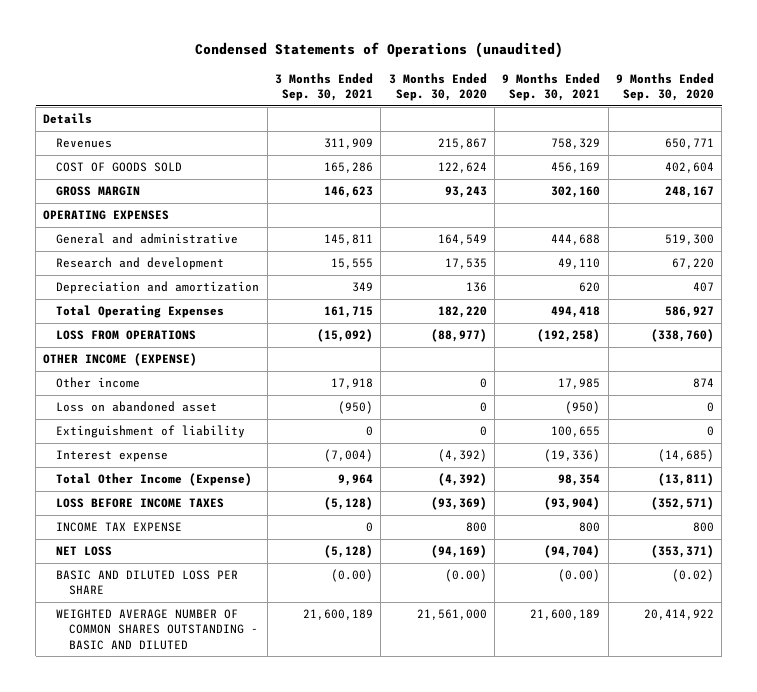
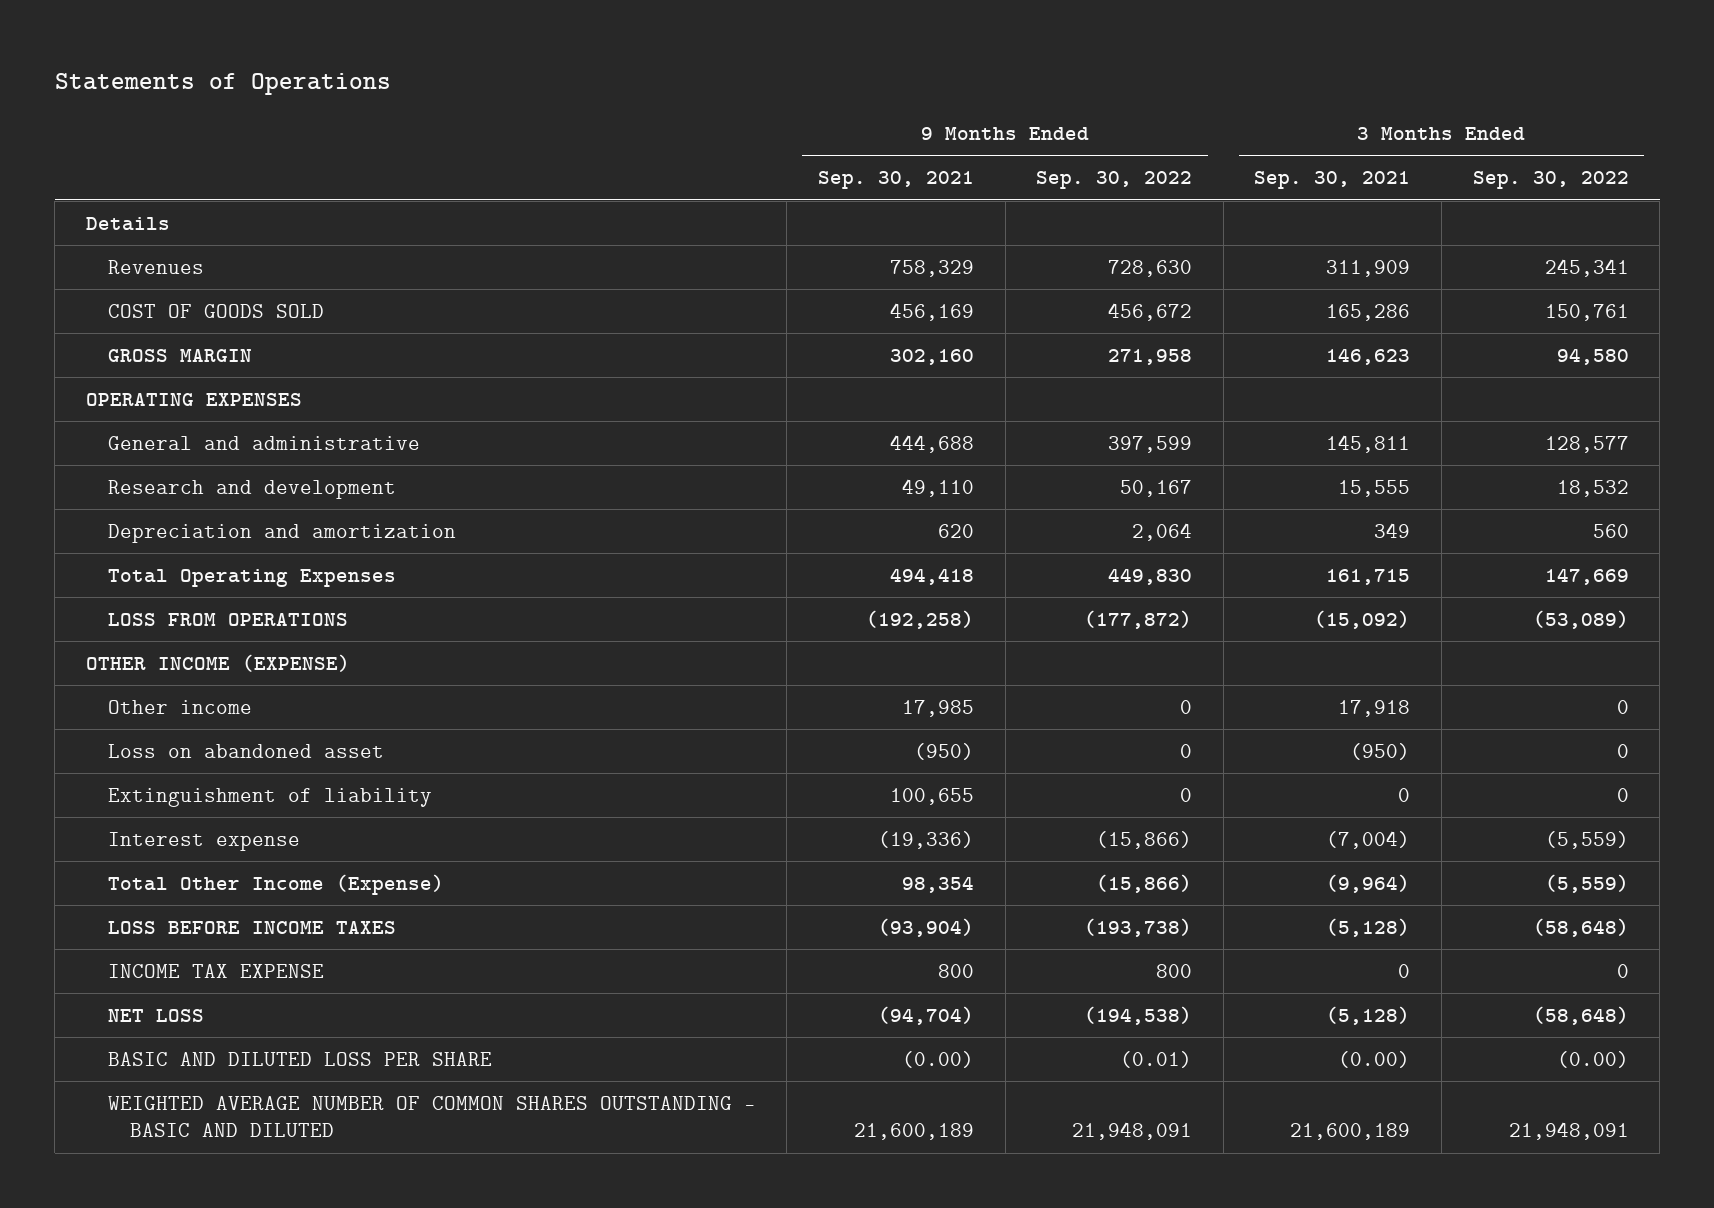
- Condensed Statements of Operations (unaudited)
+ Statements of Operations
- | 3 Months Ended Sep. 30, 2021 | 3 Months Ended Sep. 30, 2020 | 9 Months Ended Sep. 30, 2021 | 9 Months Ended Sep. 30, 2020
+ | 9 Months Ended Sep. 30, 2021 | 9 Months Ended Sep. 30, 2022 | 3 Months Ended Sep. 30, 2021 | 3 Months Ended Sep. 30, 2022
- Total Other Income (Expense) | 9,964 | (4,392) | 98,354 | (13,811)
+ Total Other Income (Expense) | 98,354 | (15,866) | (9,964) | (5,559)

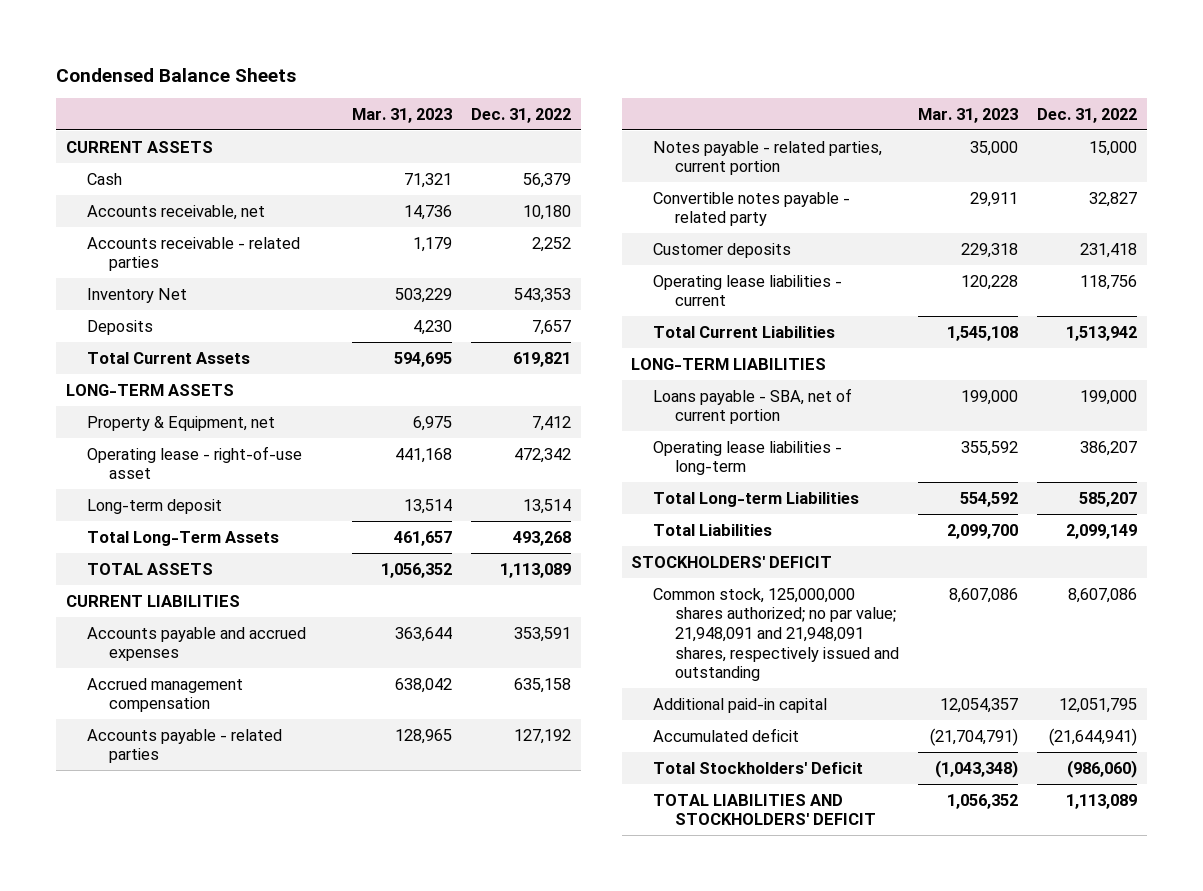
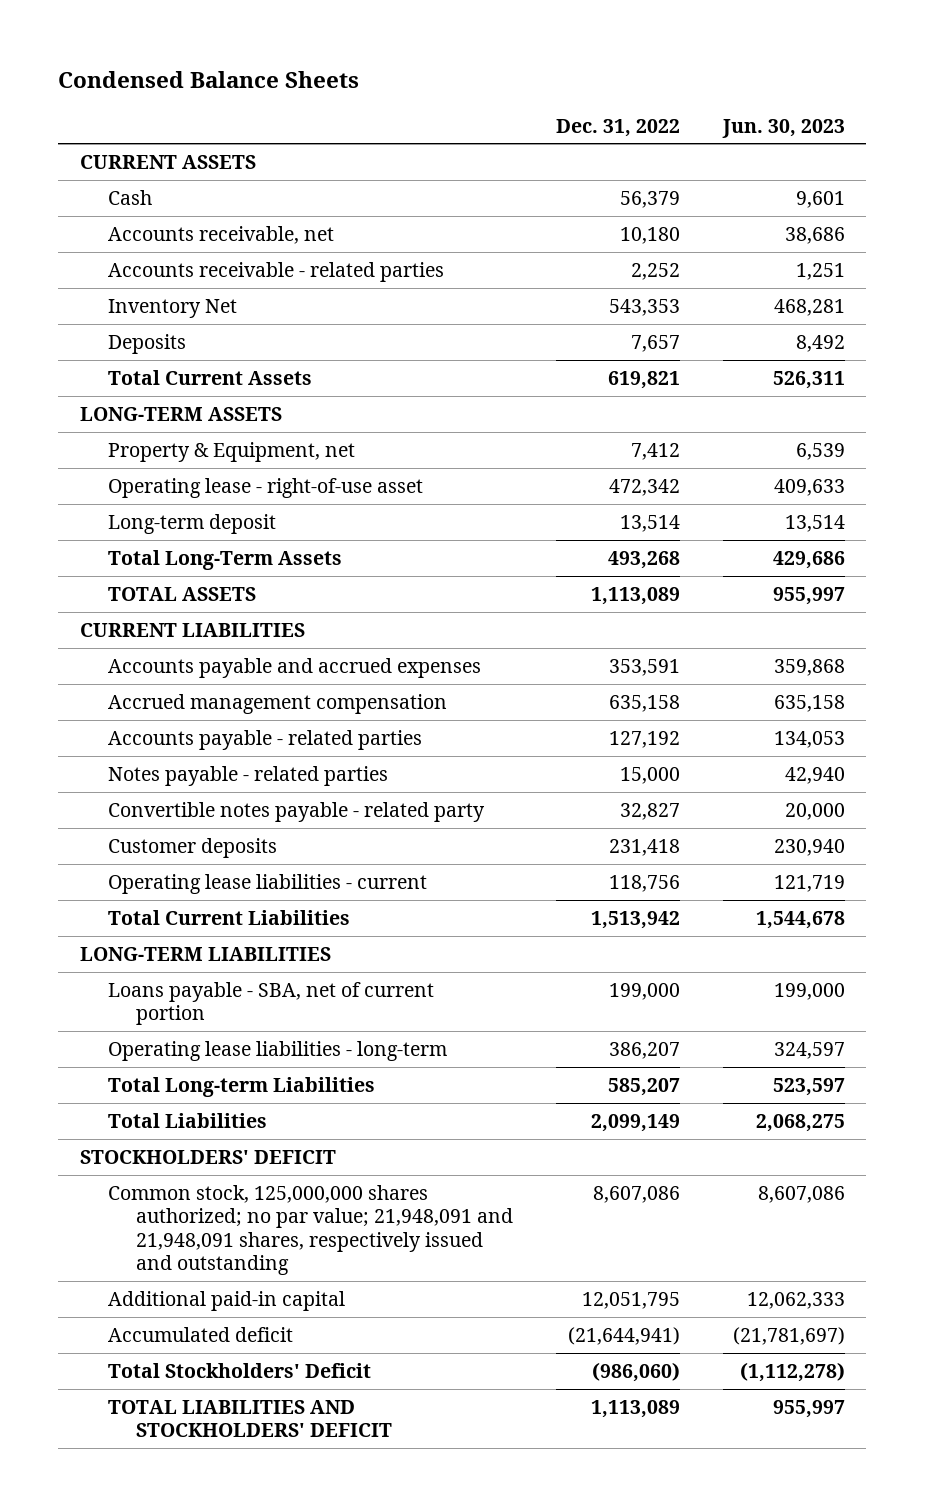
- | Mar. 31, 2023 | Dec. 31, 2022
+ | Dec. 31, 2022 | Jun. 30, 2023
- Notes payable - related parties, current portion | 35,000 | 15,000
+ Notes payable - related parties | 15,000 | 42,940

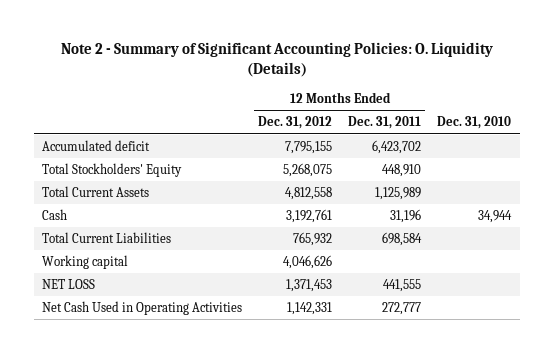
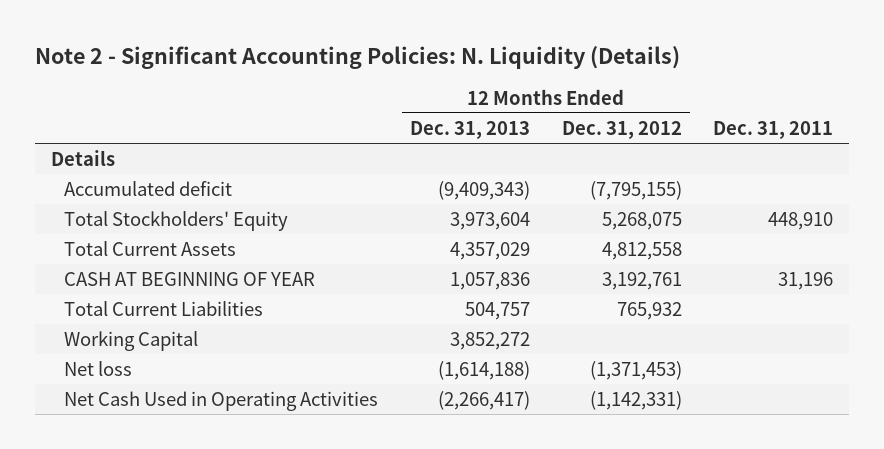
- Note 2 - Summary of Significant Accounting Policies: O. Liquidity (Details)
+ Note 2 - Significant Accounting Policies: N. Liquidity (Details)
- | 12 Months Ended Dec. 31, 2012 | 12 Months Ended Dec. 31, 2011 | Dec. 31, 2010
+ | 12 Months Ended Dec. 31, 2013 | 12 Months Ended Dec. 31, 2012 | Dec. 31, 2011
- Accumulated deficit | 7,795,155 | 6,423,702 |
+ Details
+ Accumulated deficit | (9,409,343) | (7,795,155) |
- Cash | 3,192,761 | 31,196 | 34,944
+ CASH AT BEGINNING OF YEAR | 1,057,836 | 3,192,761 | 31,196
- Working capital | 4,046,626 | |
- NET LOSS | 1,371,453 | 441,555 |
- Net Cash Used in Operating Activities | 1,142,331 | 272,777 |
+ Working Capital | 3,852,272 | |
+ Net loss | (1,614,188) | (1,371,453) |
+ Net Cash Used in Operating Activities | (2,266,417) | (1,142,331) |

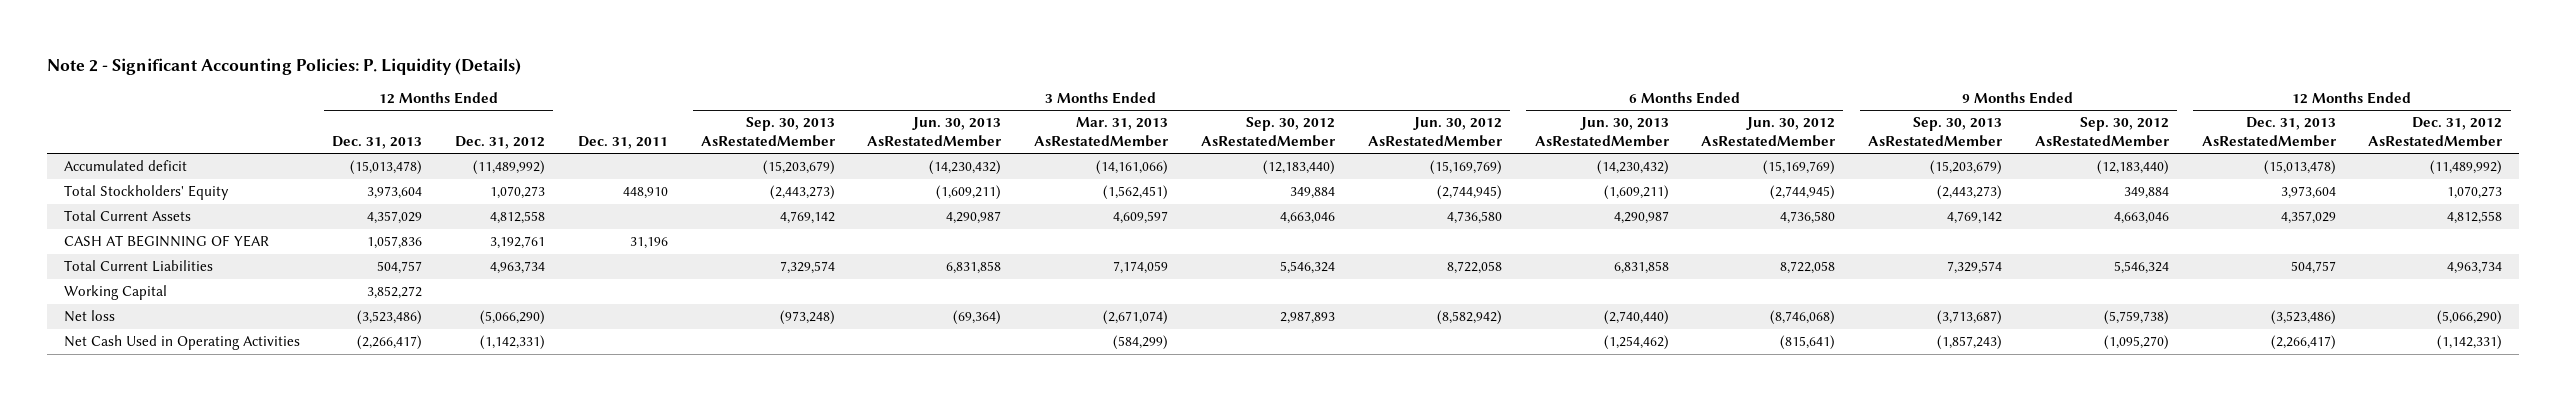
- Note 2 - Significant Accounting Policies: N. Liquidity (Details)
+ Note 2 - Significant Accounting Policies: P. Liquidity (Details)
- | 12 Months Ended Dec. 31, 2013 | 12 Months Ended Dec. 31, 2012 | Dec. 31, 2011
+ | 12 Months Ended Dec. 31, 2013 | 12 Months Ended Dec. 31, 2012 | Dec. 31, 2011 | 3 Months Ended Sep. 30, 2013 AsRestatedMember | 3 Months Ended Jun. 30, 2013 AsRestatedMember | 3 Months Ended Mar. 31, 2013 AsRestatedMember | 3 Months Ended Sep. 30, 2012 AsRestatedMember | 3 Months Ended Jun. 30, 2012 AsRestatedMember | 6 Months Ended Jun. 30, 2013 AsRestatedMember | 6 Months Ended Jun. 30, 2012 AsRestatedMember | 9 Months Ended Sep. 30, 2013 AsRestatedMember | 9 Months Ended Sep. 30, 2012 AsRestatedMember | 12 Months Ended Dec. 31, 2013 AsRestatedMember | 12 Months Ended Dec. 31, 2012 AsRestatedMember
- Details
- Accumulated deficit | (9,409,343) | (7,795,155) |
- Total Stockholders' Equity | 3,973,604 | 5,268,075 | 448,910
+ Accumulated deficit | (15,013,478) | (11,489,992) | | (15,203,679) | (14,230,432) | (14,161,066) | (12,183,440) | (15,169,769) | (14,230,432) | (15,169,769) | (15,203,679) | (12,183,440) | (15,013,478) | (11,489,992)
+ Total Stockholders' Equity | 3,973,604 | 1,070,273 | 448,910 | (2,443,273) | (1,609,211) | (1,562,451) | 349,884 | (2,744,945) | (1,609,211) | (2,744,945) | (2,443,273) | 349,884 | 3,973,604 | 1,070,273
- Total Current Liabilities | 504,757 | 765,932 |
+ Total Current Liabilities | 504,757 | 4,963,734 | | 7,329,574 | 6,831,858 | 7,174,059 | 5,546,324 | 8,722,058 | 6,831,858 | 8,722,058 | 7,329,574 | 5,546,324 | 504,757 | 4,963,734
- Net loss | (1,614,188) | (1,371,453) |
+ Net loss | (3,523,486) | (5,066,290) | | (973,248) | (69,364) | (2,671,074) | 2,987,893 | (8,582,942) | (2,740,440) | (8,746,068) | (3,713,687) | (5,759,738) | (3,523,486) | (5,066,290)

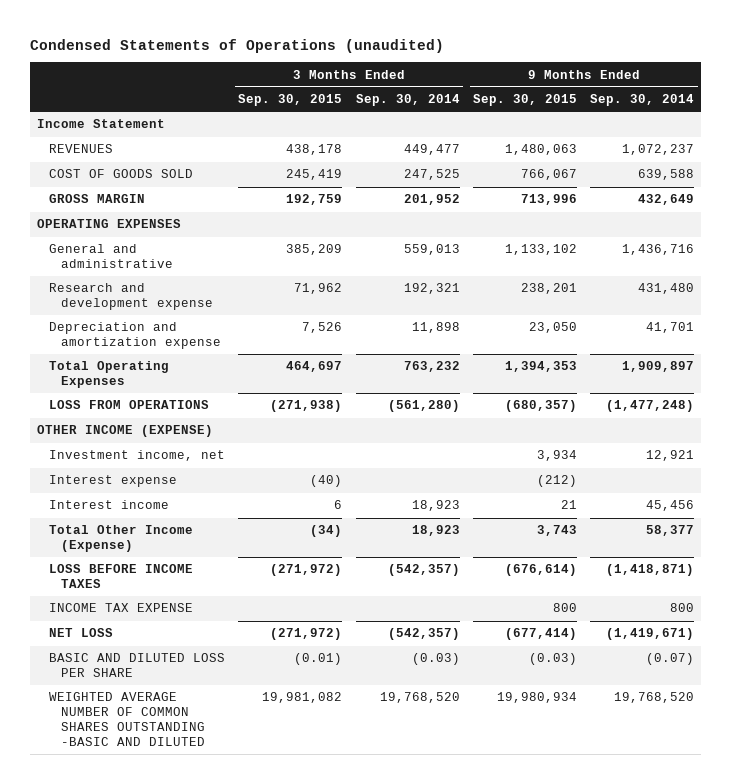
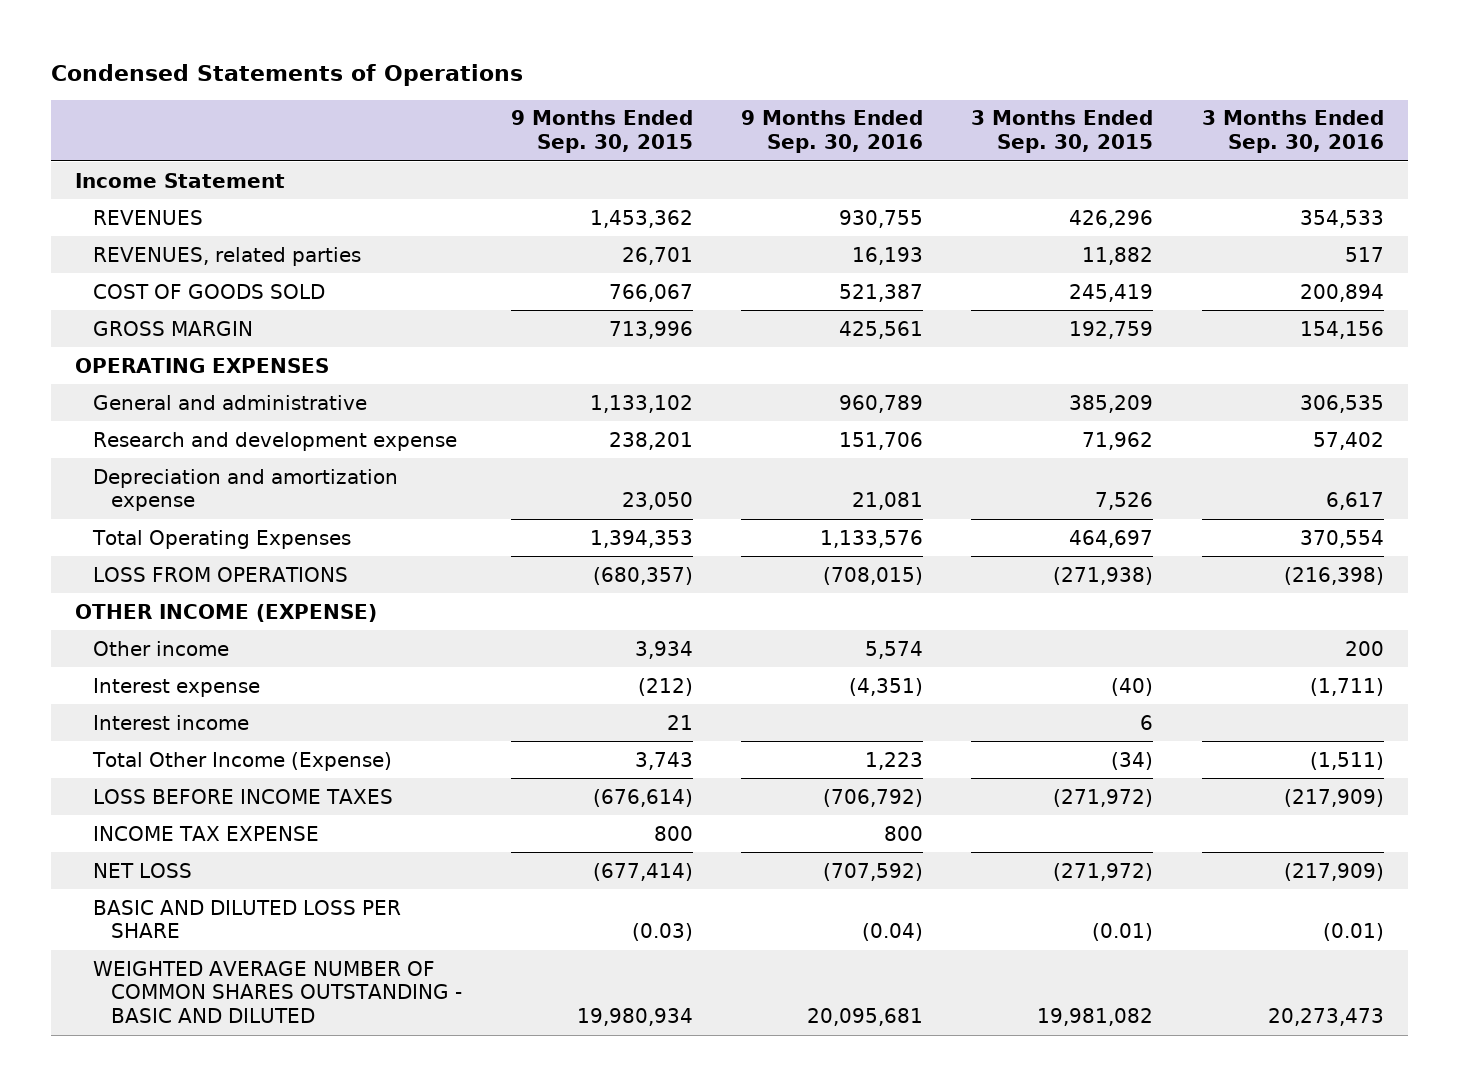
- Condensed Statements of Operations (unaudited)
+ Condensed Statements of Operations
- | 3 Months Ended Sep. 30, 2015 | 3 Months Ended Sep. 30, 2014 | 9 Months Ended Sep. 30, 2015 | 9 Months Ended Sep. 30, 2014
+ | 9 Months Ended Sep. 30, 2015 | 9 Months Ended Sep. 30, 2016 | 3 Months Ended Sep. 30, 2015 | 3 Months Ended Sep. 30, 2016
- REVENUES | 438,178 | 449,477 | 1,480,063 | 1,072,237
+ REVENUES | 1,453,362 | 930,755 | 426,296 | 354,533
+ REVENUES, related parties | 26,701 | 16,193 | 11,882 | 517
- Investment income, net | | | 3,934 | 12,921
+ Other income | 3,934 | 5,574 | | 200
- WEIGHTED AVERAGE NUMBER OF COMMON SHARES OUTSTANDING -BASIC AND DILUTED | 19,981,082 | 19,768,520 | 19,980,934 | 19,768,520
+ WEIGHTED AVERAGE NUMBER OF COMMON SHARES OUTSTANDING - BASIC AND DILUTED | 19,980,934 | 20,095,681 | 19,981,082 | 20,273,473

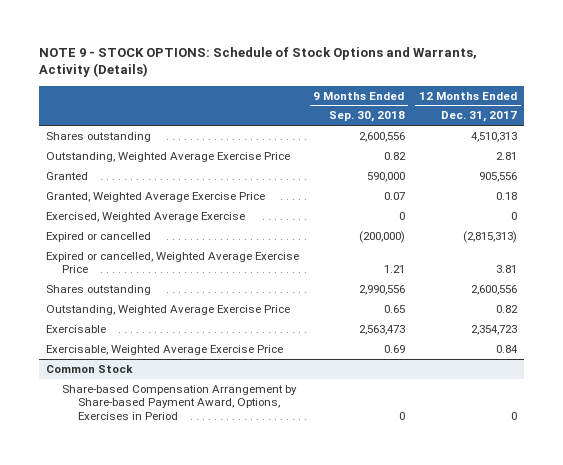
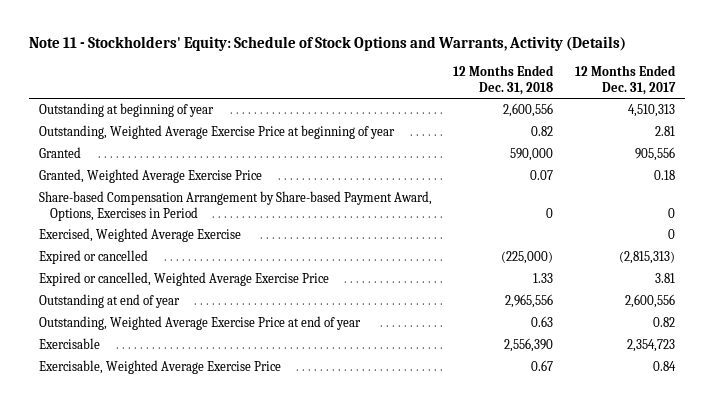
- NOTE 9 - STOCK OPTIONS: Schedule of Stock Options and Warrants, Activity (Details)
+ Note 11 - Stockholders' Equity: Schedule of Stock Options and Warrants, Activity (Details)
- | 9 Months Ended Sep. 30, 2018 | 12 Months Ended Dec. 31, 2017
+ | 12 Months Ended Dec. 31, 2018 | 12 Months Ended Dec. 31, 2017
- Shares outstanding | 2,600,556 | 4,510,313
- Outstanding, Weighted Average Exercise Price | 0.82 | 2.81
+ Outstanding at beginning of year | 2,600,556 | 4,510,313
+ Outstanding, Weighted Average Exercise Price at beginning of year | 0.82 | 2.81
+ Share-based Compensation Arrangement by Share-based Payment Award, Options, Exercises in Period | 0 | 0
- Shares outstanding | 2,990,556 | 2,600,556
- Outstanding, Weighted Average Exercise Price | 0.65 | 0.82
+ Outstanding at end of year | 2,965,556 | 2,600,556
+ Outstanding, Weighted Average Exercise Price at end of year | 0.63 | 0.82
- Common Stock
- Share-based Compensation Arrangement by Share-based Payment Award, Options, Exercises in Period | 0 | 0

